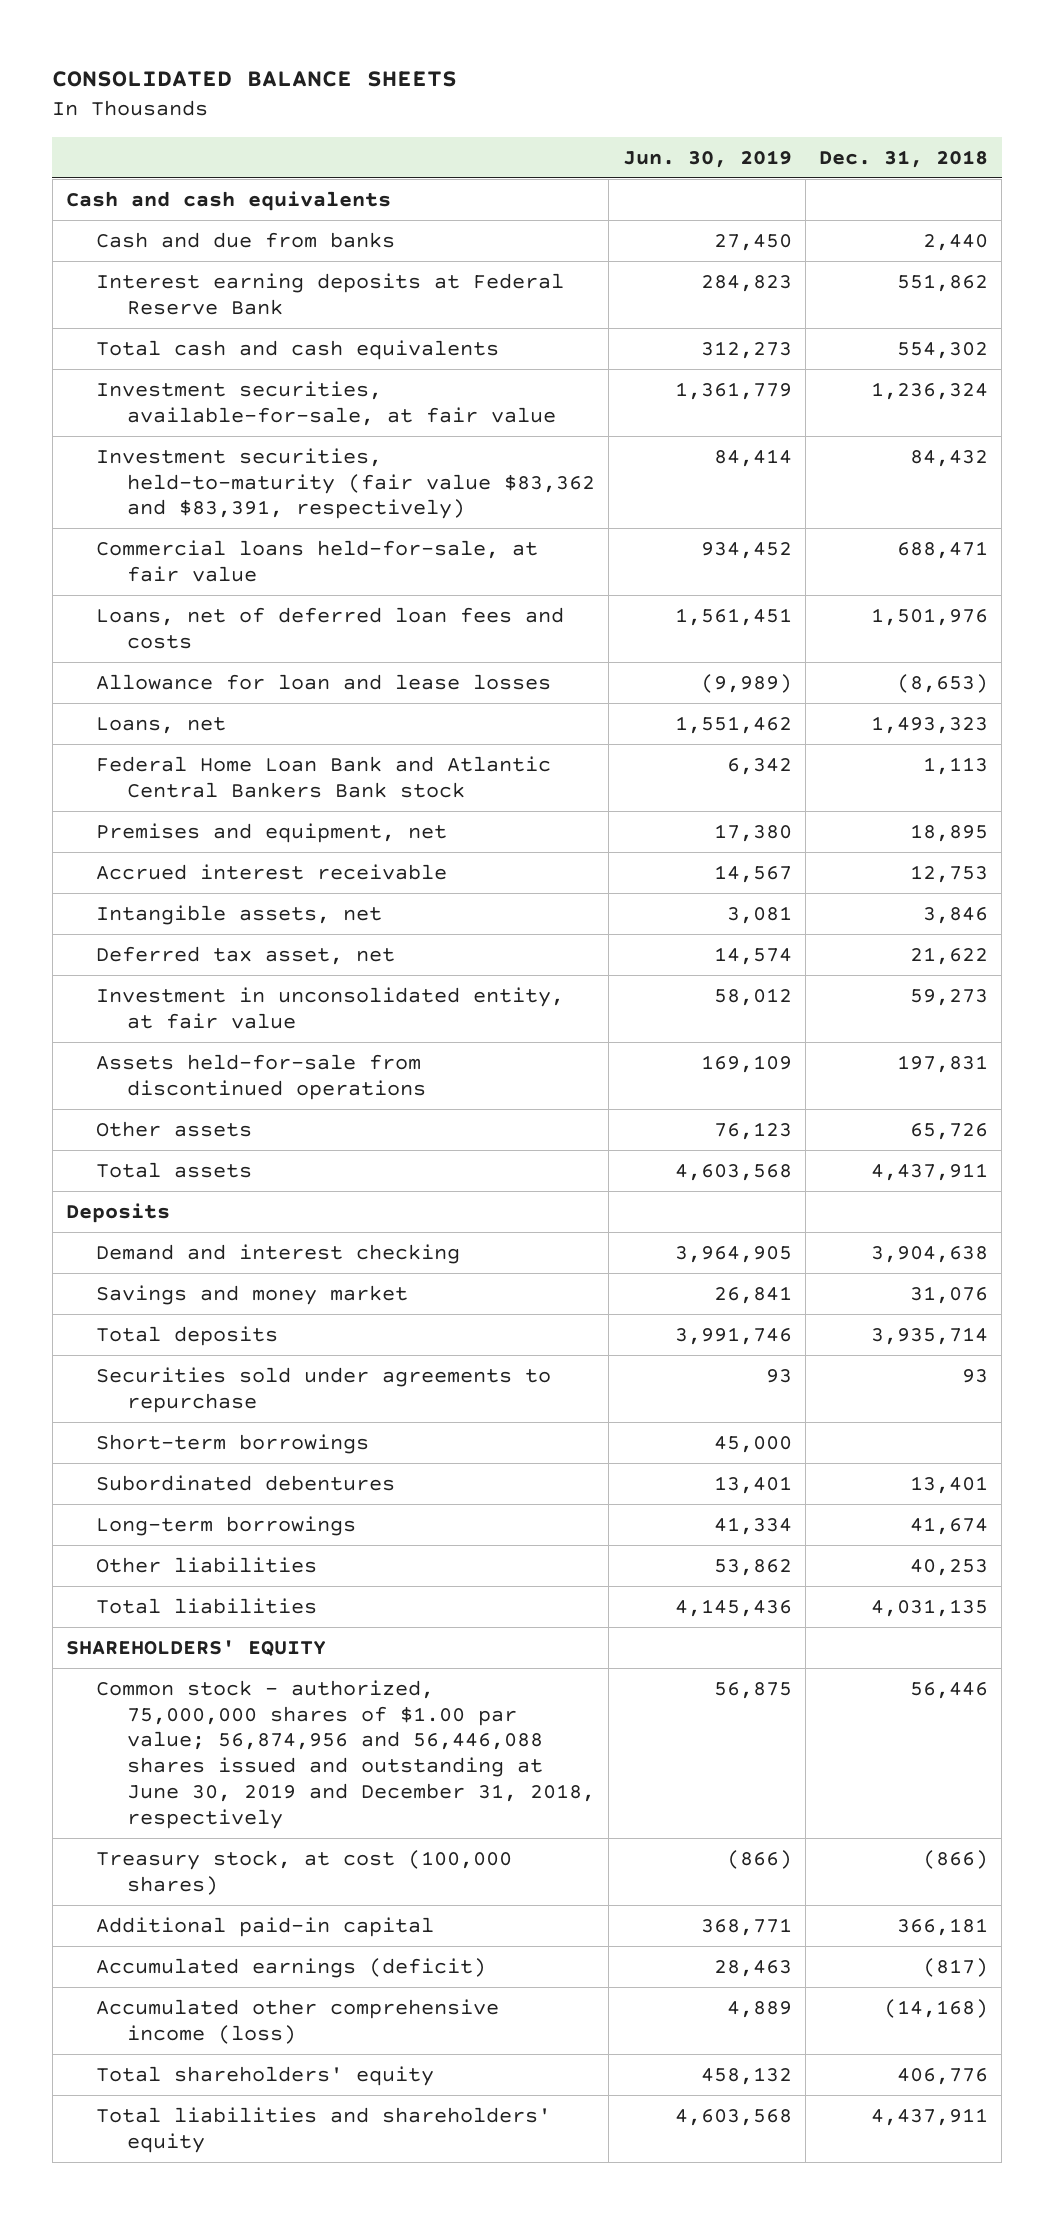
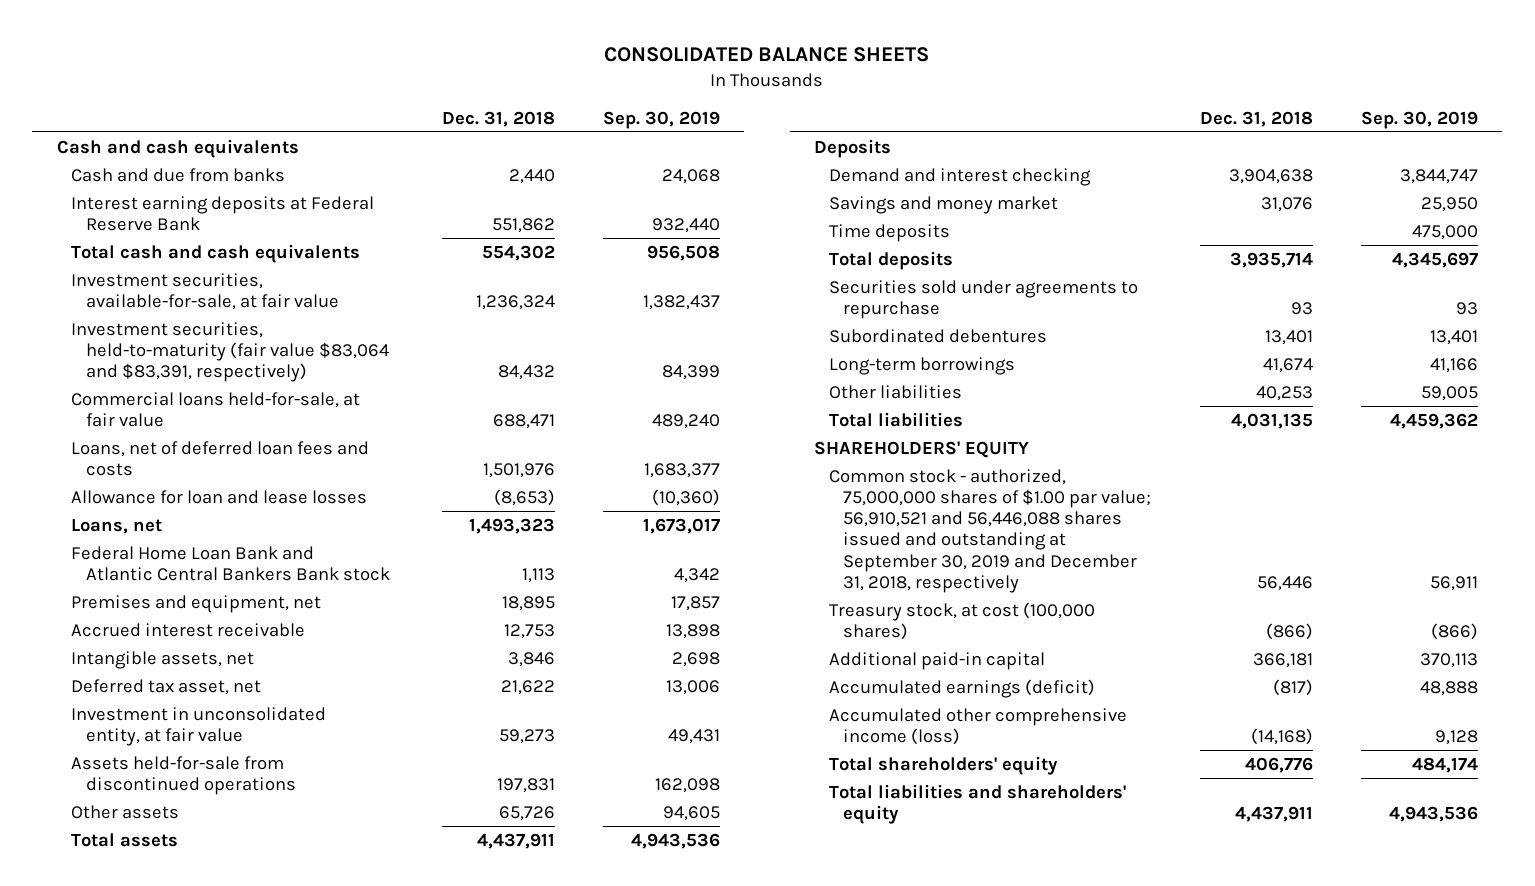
- | Jun. 30, 2019 | Dec. 31, 2018
+ | Dec. 31, 2018 | Sep. 30, 2019
- Investment securities, held-to-maturity (fair value $83,362 and $83,391, respectively) | 84,414 | 84,432
+ Investment securities, held-to-maturity (fair value $83,064 and $83,391, respectively) | 84,432 | 84,399
+ Time deposits | | 475,000
- Short-term borrowings | 45,000 |
- Common stock - authorized, 75,000,000 shares of $1.00 par value; 56,874,956 and 56,446,088 shares issued and outstanding at June 30, 2019 and December 31, 2018, respectively | 56,875 | 56,446
+ Common stock - authorized, 75,000,000 shares of $1.00 par value; 56,910,521 and 56,446,088 shares issued and outstanding at September 30, 2019 and December 31, 2018, respectively | 56,446 | 56,911

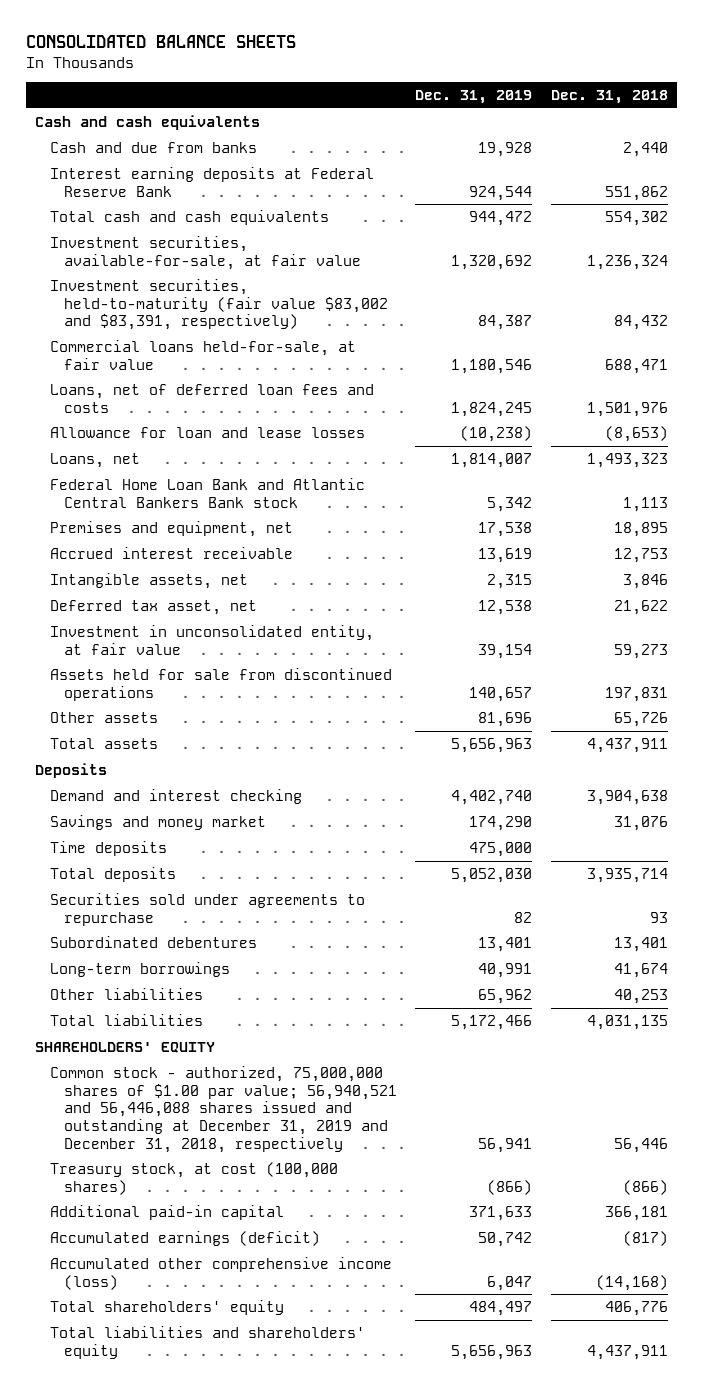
- | Dec. 31, 2018 | Sep. 30, 2019
+ | Dec. 31, 2019 | Dec. 31, 2018
- Investment securities, held-to-maturity (fair value $83,064 and $83,391, respectively) | 84,432 | 84,399
+ Investment securities, held-to-maturity (fair value $83,002 and $83,391, respectively) | 84,387 | 84,432
- Assets held-for-sale from discontinued operations | 197,831 | 162,098
+ Assets held for sale from discontinued operations | 140,657 | 197,831
- Common stock - authorized, 75,000,000 shares of $1.00 par value; 56,910,521 and 56,446,088 shares issued and outstanding at September 30, 2019 and December 31, 2018, respectively | 56,446 | 56,911
+ Common stock - authorized, 75,000,000 shares of $1.00 par value; 56,940,521 and 56,446,088 shares issued and outstanding at December 31, 2019 and December 31, 2018, respectively | 56,941 | 56,446

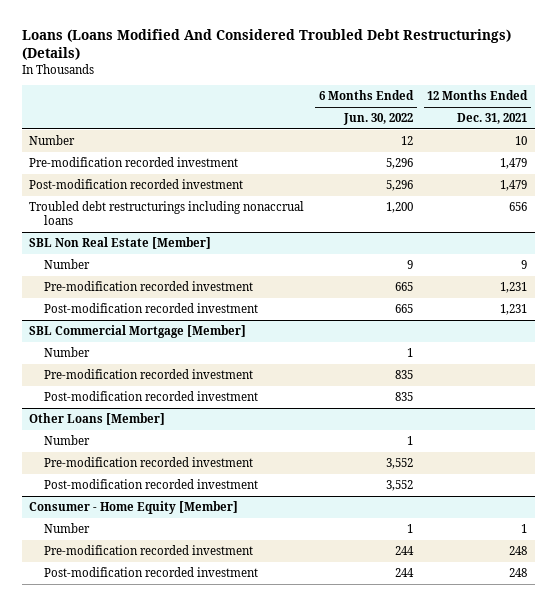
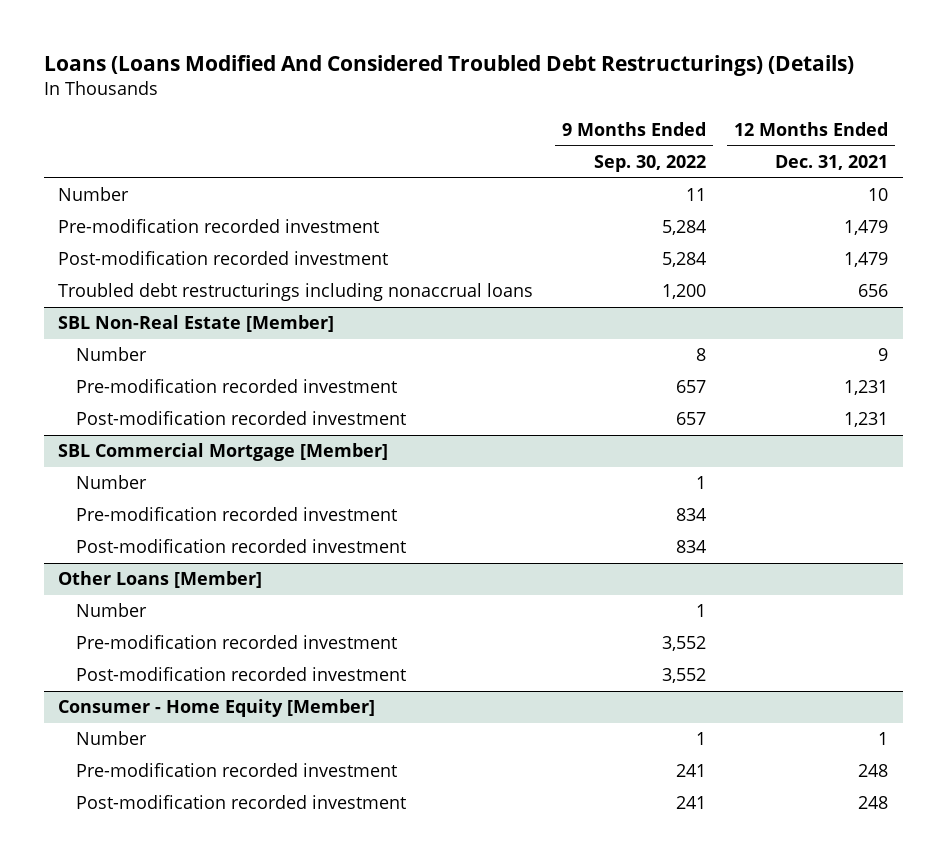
- | 6 Months Ended Jun. 30, 2022 | 12 Months Ended Dec. 31, 2021
+ | 9 Months Ended Sep. 30, 2022 | 12 Months Ended Dec. 31, 2021
- SBL Non Real Estate [Member]
+ SBL Non-Real Estate [Member]

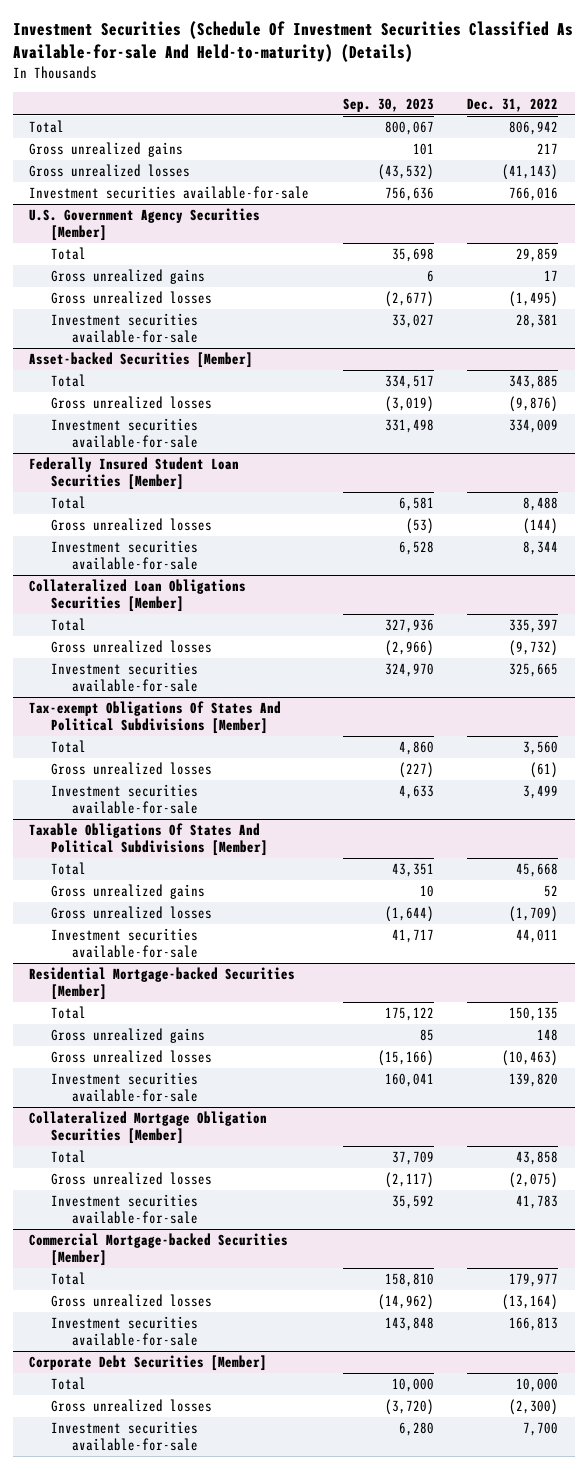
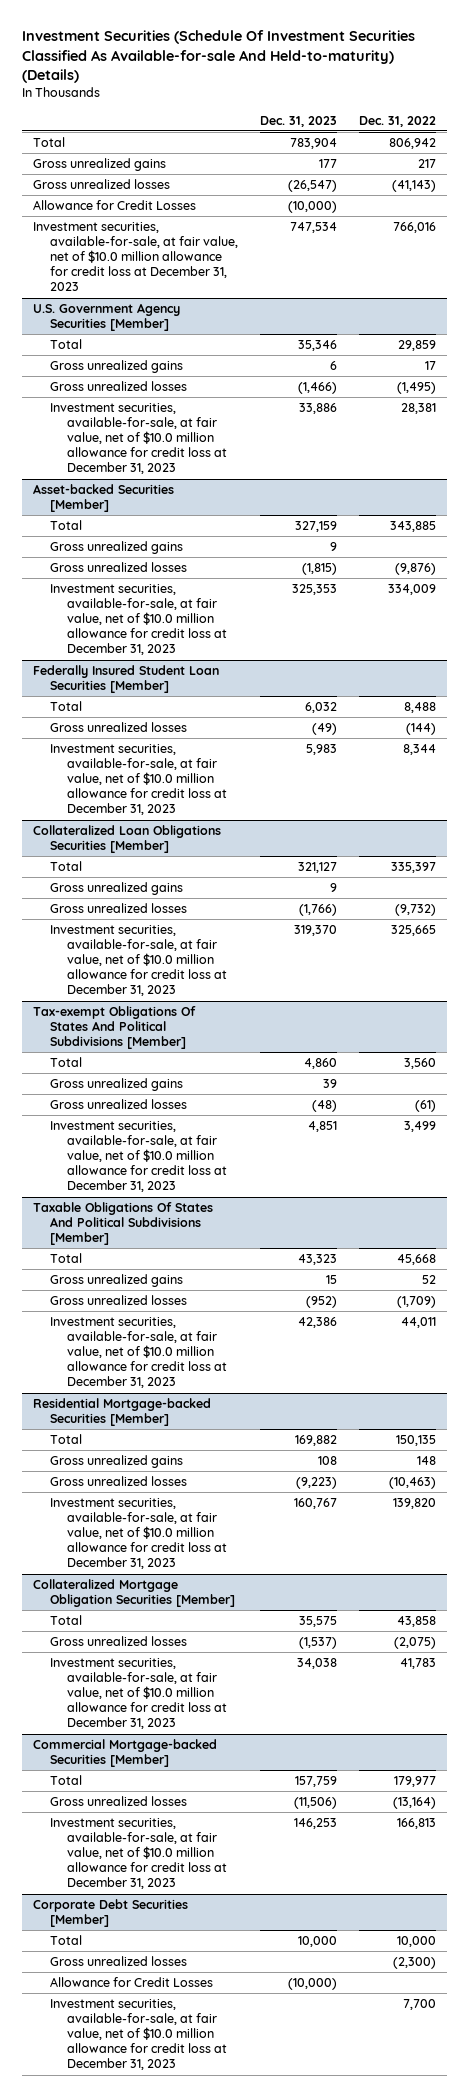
- | Sep. 30, 2023 | Dec. 31, 2022
+ | Dec. 31, 2023 | Dec. 31, 2022
- Investment securities available-for-sale | 756,636 | 766,016
+ Allowance for Credit Losses | (10,000) |
+ Investment securities, available-for-sale, at fair value, net of $10.0 million allowance for credit loss at December 31, 2023 | 747,534 | 766,016
@ U.S. Government Agency Securities [Member]
- Investment securities available-for-sale | 33,027 | 28,381
+ Investment securities, available-for-sale, at fair value, net of $10.0 million allowance for credit loss at December 31, 2023 | 33,886 | 28,381
@ Asset-backed Securities [Member]
+ Gross unrealized gains | 9 |
- Investment securities available-for-sale | 331,498 | 334,009
+ Investment securities, available-for-sale, at fair value, net of $10.0 million allowance for credit loss at December 31, 2023 | 325,353 | 334,009
@ Federally Insured Student Loan Securities [Member]
- Investment securities available-for-sale | 6,528 | 8,344
+ Investment securities, available-for-sale, at fair value, net of $10.0 million allowance for credit loss at December 31, 2023 | 5,983 | 8,344
@ Collateralized Loan Obligations Securities [Member]
+ Gross unrealized gains | 9 |
- Investment securities available-for-sale | 324,970 | 325,665
+ Investment securities, available-for-sale, at fair value, net of $10.0 million allowance for credit loss at December 31, 2023 | 319,370 | 325,665
@ Tax-exempt Obligations Of States And Political Subdivisions [Member]
+ Gross unrealized gains | 39 |
- Investment securities available-for-sale | 4,633 | 3,499
+ Investment securities, available-for-sale, at fair value, net of $10.0 million allowance for credit loss at December 31, 2023 | 4,851 | 3,499
@ Taxable Obligations Of States And Political Subdivisions [Member]
- Investment securities available-for-sale | 41,717 | 44,011
+ Investment securities, available-for-sale, at fair value, net of $10.0 million allowance for credit loss at December 31, 2023 | 42,386 | 44,011
@ Residential Mortgage-backed Securities [Member]
- Investment securities available-for-sale | 160,041 | 139,820
+ Investment securities, available-for-sale, at fair value, net of $10.0 million allowance for credit loss at December 31, 2023 | 160,767 | 139,820
@ Collateralized Mortgage Obligation Securities [Member]
- Investment securities available-for-sale | 35,592 | 41,783
+ Investment securities, available-for-sale, at fair value, net of $10.0 million allowance for credit loss at December 31, 2023 | 34,038 | 41,783
@ Commercial Mortgage-backed Securities [Member]
- Investment securities available-for-sale | 143,848 | 166,813
+ Investment securities, available-for-sale, at fair value, net of $10.0 million allowance for credit loss at December 31, 2023 | 146,253 | 166,813
@ Corporate Debt Securities [Member]
- Investment securities available-for-sale | 6,280 | 7,700
+ Allowance for Credit Losses | (10,000) |
+ Investment securities, available-for-sale, at fair value, net of $10.0 million allowance for credit loss at December 31, 2023 | | 7,700

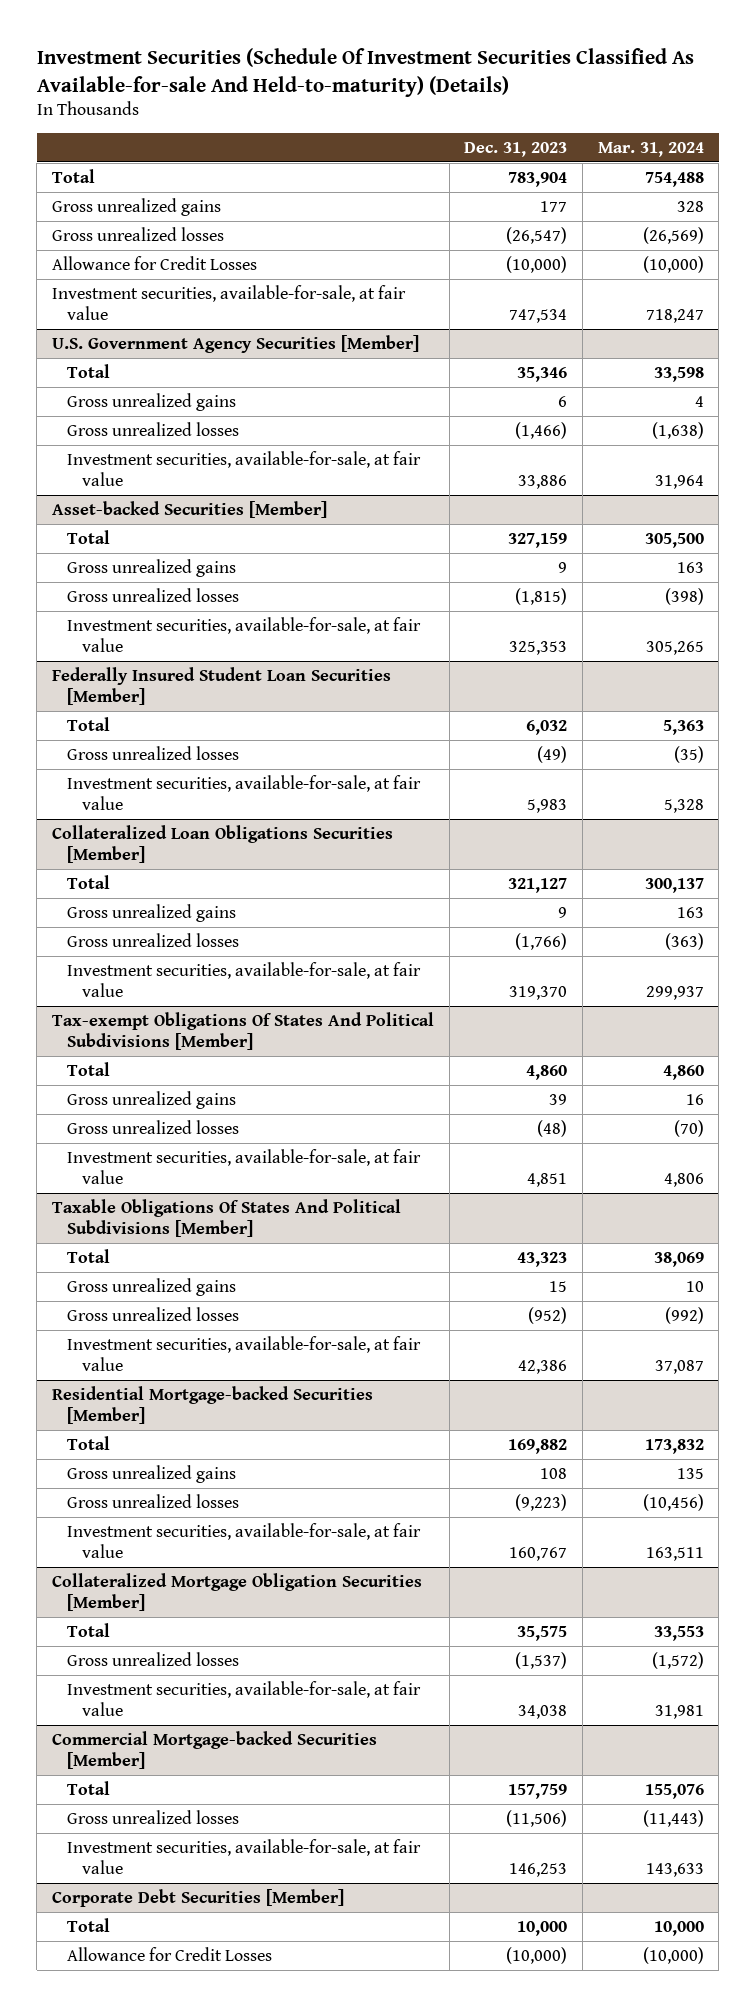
- | Dec. 31, 2023 | Dec. 31, 2022
+ | Dec. 31, 2023 | Mar. 31, 2024
- Investment securities, available-for-sale, at fair value, net of $10.0 million allowance for credit loss at December 31, 2023 | 747,534 | 766,016
+ Investment securities, available-for-sale, at fair value | 747,534 | 718,247
@ U.S. Government Agency Securities [Member]
- Investment securities, available-for-sale, at fair value, net of $10.0 million allowance for credit loss at December 31, 2023 | 33,886 | 28,381
+ Investment securities, available-for-sale, at fair value | 33,886 | 31,964
@ Asset-backed Securities [Member]
- Investment securities, available-for-sale, at fair value, net of $10.0 million allowance for credit loss at December 31, 2023 | 325,353 | 334,009
+ Investment securities, available-for-sale, at fair value | 325,353 | 305,265
@ Federally Insured Student Loan Securities [Member]
- Investment securities, available-for-sale, at fair value, net of $10.0 million allowance for credit loss at December 31, 2023 | 5,983 | 8,344
+ Investment securities, available-for-sale, at fair value | 5,983 | 5,328
@ Collateralized Loan Obligations Securities [Member]
- Investment securities, available-for-sale, at fair value, net of $10.0 million allowance for credit loss at December 31, 2023 | 319,370 | 325,665
+ Investment securities, available-for-sale, at fair value | 319,370 | 299,937
@ Tax-exempt Obligations Of States And Political Subdivisions [Member]
- Investment securities, available-for-sale, at fair value, net of $10.0 million allowance for credit loss at December 31, 2023 | 4,851 | 3,499
+ Investment securities, available-for-sale, at fair value | 4,851 | 4,806
@ Taxable Obligations Of States And Political Subdivisions [Member]
- Investment securities, available-for-sale, at fair value, net of $10.0 million allowance for credit loss at December 31, 2023 | 42,386 | 44,011
+ Investment securities, available-for-sale, at fair value | 42,386 | 37,087
@ Residential Mortgage-backed Securities [Member]
- Investment securities, available-for-sale, at fair value, net of $10.0 million allowance for credit loss at December 31, 2023 | 160,767 | 139,820
+ Investment securities, available-for-sale, at fair value | 160,767 | 163,511
@ Collateralized Mortgage Obligation Securities [Member]
- Investment securities, available-for-sale, at fair value, net of $10.0 million allowance for credit loss at December 31, 2023 | 34,038 | 41,783
+ Investment securities, available-for-sale, at fair value | 34,038 | 31,981
@ Commercial Mortgage-backed Securities [Member]
- Investment securities, available-for-sale, at fair value, net of $10.0 million allowance for credit loss at December 31, 2023 | 146,253 | 166,813
+ Investment securities, available-for-sale, at fair value | 146,253 | 143,633
@ Corporate Debt Securities [Member]
- Gross unrealized losses | | (2,300)
- Investment securities, available-for-sale, at fair value, net of $10.0 million allowance for credit loss at December 31, 2023 | | 7,700

